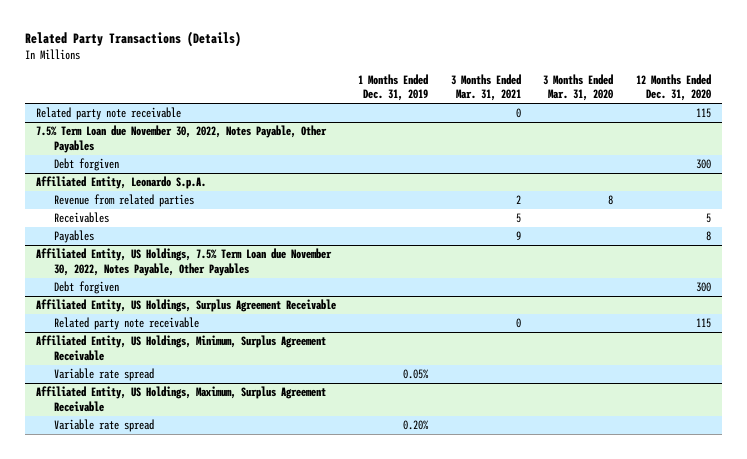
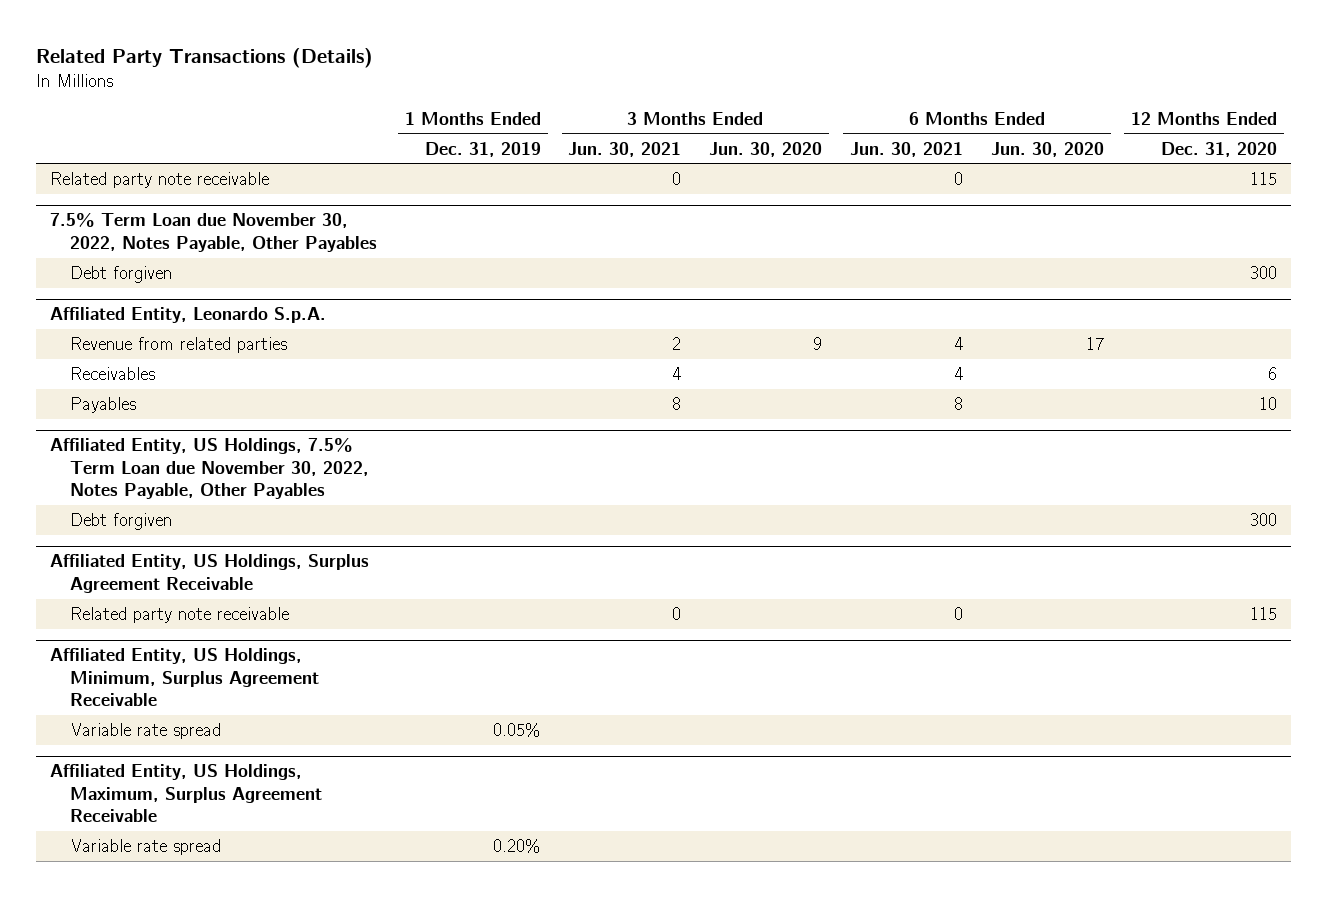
- | 1 Months Ended Dec. 31, 2019 | 3 Months Ended Mar. 31, 2021 | 3 Months Ended Mar. 31, 2020 | 12 Months Ended Dec. 31, 2020
+ | 1 Months Ended Dec. 31, 2019 | 3 Months Ended Jun. 30, 2021 | 3 Months Ended Jun. 30, 2020 | 6 Months Ended Jun. 30, 2021 | 6 Months Ended Jun. 30, 2020 | 12 Months Ended Dec. 31, 2020
@ Affiliated Entity, Leonardo S.p.A.
- Receivables | | 5 | | 5
- Payables | | 9 | | 8
+ Receivables | | 4 | | 4 | | 6
+ Payables | | 8 | | 8 | | 10

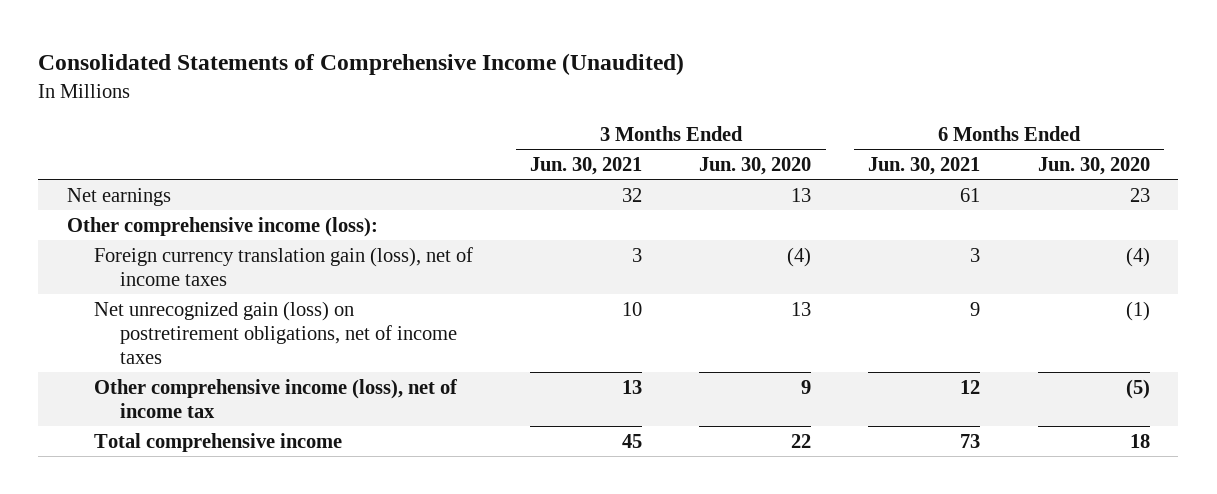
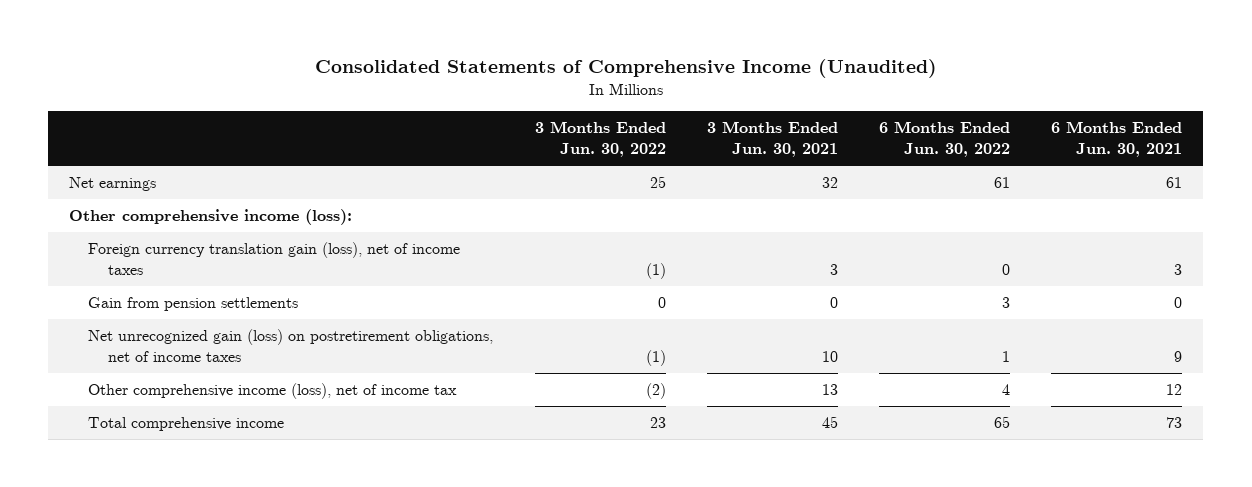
- | 3 Months Ended Jun. 30, 2021 | 3 Months Ended Jun. 30, 2020 | 6 Months Ended Jun. 30, 2021 | 6 Months Ended Jun. 30, 2020
+ | 3 Months Ended Jun. 30, 2022 | 3 Months Ended Jun. 30, 2021 | 6 Months Ended Jun. 30, 2022 | 6 Months Ended Jun. 30, 2021
+ Gain from pension settlements | 0 | 0 | 3 | 0

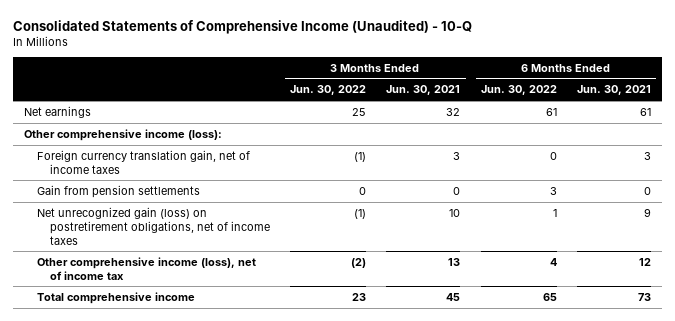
- Consolidated Statements of Comprehensive Income (Unaudited)
+ Consolidated Statements of Comprehensive Income (Unaudited) - 10-Q
- Foreign currency translation gain (loss), net of income taxes | (1) | 3 | 0 | 3
+ Foreign currency translation gain, net of income taxes | (1) | 3 | 0 | 3

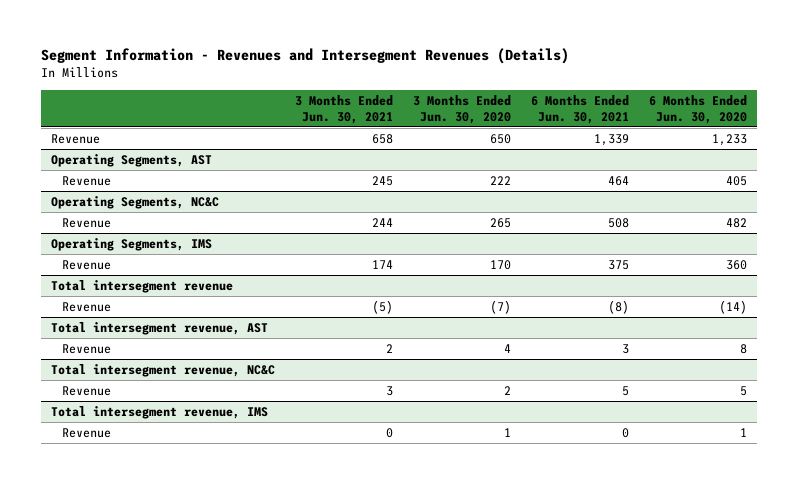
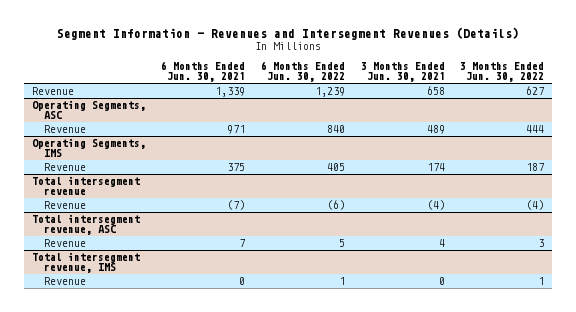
- | 3 Months Ended Jun. 30, 2021 | 3 Months Ended Jun. 30, 2020 | 6 Months Ended Jun. 30, 2021 | 6 Months Ended Jun. 30, 2020
+ | 6 Months Ended Jun. 30, 2021 | 6 Months Ended Jun. 30, 2022 | 3 Months Ended Jun. 30, 2021 | 3 Months Ended Jun. 30, 2022
- Operating Segments, AST
- Revenue | 245 | 222 | 464 | 405
- Operating Segments, NC&C
- Revenue | 244 | 265 | 508 | 482
+ Operating Segments, ASC
+ Revenue | 971 | 840 | 489 | 444
@ Total intersegment revenue
- Revenue | (5) | (7) | (8) | (14)
- Total intersegment revenue, AST
- Revenue | 2 | 4 | 3 | 8
- Total intersegment revenue, NC&C
- Revenue | 3 | 2 | 5 | 5
@ Total intersegment revenue
+ Revenue | (7) | (6) | (4) | (4)
+ Total intersegment revenue, ASC
+ Revenue | 7 | 5 | 4 | 3

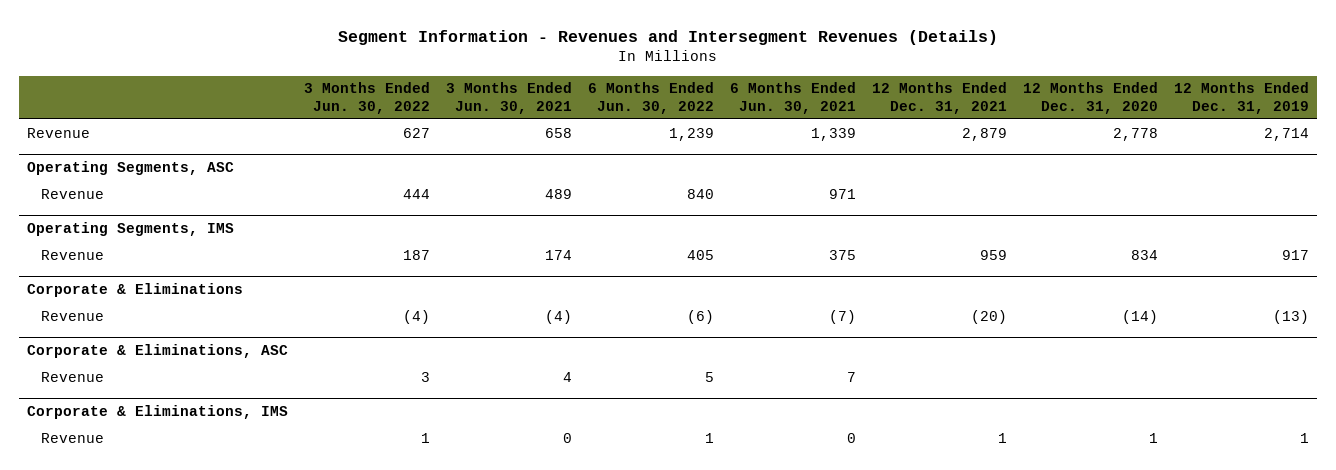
- | 6 Months Ended Jun. 30, 2021 | 6 Months Ended Jun. 30, 2022 | 3 Months Ended Jun. 30, 2021 | 3 Months Ended Jun. 30, 2022
+ | 3 Months Ended Jun. 30, 2022 | 3 Months Ended Jun. 30, 2021 | 6 Months Ended Jun. 30, 2022 | 6 Months Ended Jun. 30, 2021 | 12 Months Ended Dec. 31, 2021 | 12 Months Ended Dec. 31, 2020 | 12 Months Ended Dec. 31, 2019
- Total intersegment revenue
+ Corporate & Eliminations
- Total intersegment revenue, ASC
+ Corporate & Eliminations, ASC
- Total intersegment revenue, IMS
+ Corporate & Eliminations, IMS

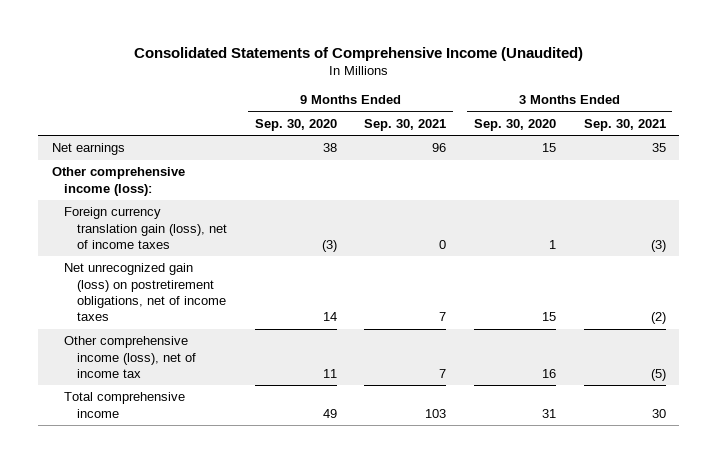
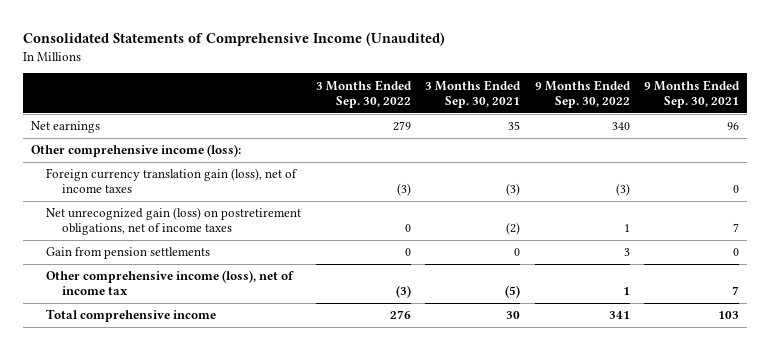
- | 9 Months Ended Sep. 30, 2020 | 9 Months Ended Sep. 30, 2021 | 3 Months Ended Sep. 30, 2020 | 3 Months Ended Sep. 30, 2021
+ | 3 Months Ended Sep. 30, 2022 | 3 Months Ended Sep. 30, 2021 | 9 Months Ended Sep. 30, 2022 | 9 Months Ended Sep. 30, 2021
+ Gain from pension settlements | 0 | 0 | 3 | 0

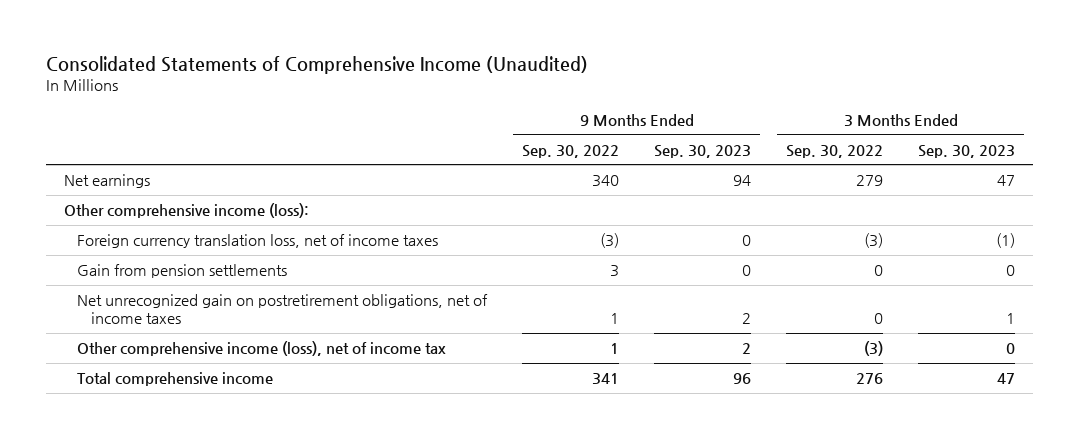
- | 3 Months Ended Sep. 30, 2022 | 3 Months Ended Sep. 30, 2021 | 9 Months Ended Sep. 30, 2022 | 9 Months Ended Sep. 30, 2021
+ | 9 Months Ended Sep. 30, 2022 | 9 Months Ended Sep. 30, 2023 | 3 Months Ended Sep. 30, 2022 | 3 Months Ended Sep. 30, 2023
- Foreign currency translation gain (loss), net of income taxes | (3) | (3) | (3) | 0
- Net unrecognized gain (loss) on postretirement obligations, net of income taxes | 0 | (2) | 1 | 7
+ Foreign currency translation loss, net of income taxes | (3) | 0 | (3) | (1)
+ Net unrecognized gain on postretirement obligations, net of income taxes | 1 | 2 | 0 | 1

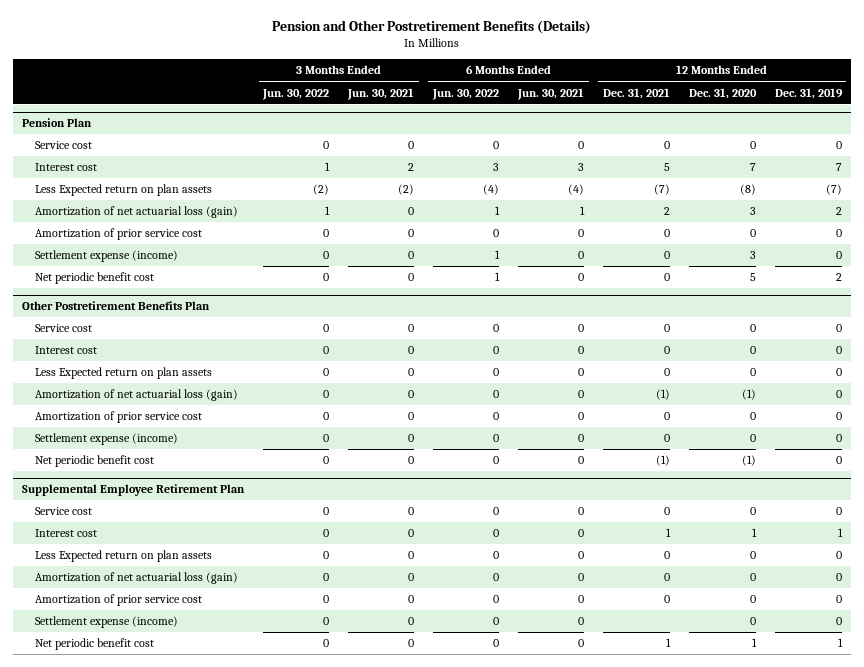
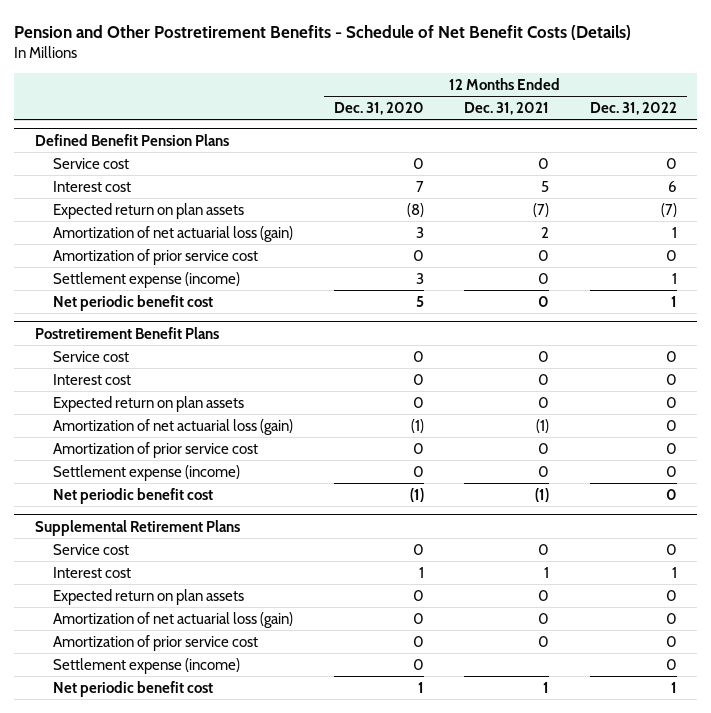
- Pension and Other Postretirement Benefits (Details)
+ Pension and Other Postretirement Benefits - Schedule of Net Benefit Costs (Details)
- | 3 Months Ended Jun. 30, 2022 | 3 Months Ended Jun. 30, 2021 | 6 Months Ended Jun. 30, 2022 | 6 Months Ended Jun. 30, 2021 | 12 Months Ended Dec. 31, 2021 | 12 Months Ended Dec. 31, 2020 | 12 Months Ended Dec. 31, 2019
+ | 12 Months Ended Dec. 31, 2020 | 12 Months Ended Dec. 31, 2021 | 12 Months Ended Dec. 31, 2022
- Pension Plan
+ Defined Benefit Pension Plans
- Less Expected return on plan assets | (2) | (2) | (4) | (4) | (7) | (8) | (7)
+ Expected return on plan assets | (8) | (7) | (7)
- Other Postretirement Benefits Plan
+ Postretirement Benefit Plans
- Less Expected return on plan assets | 0 | 0 | 0 | 0 | 0 | 0 | 0
+ Expected return on plan assets | 0 | 0 | 0
- Supplemental Employee Retirement Plan
+ Supplemental Retirement Plans
- Less Expected return on plan assets | 0 | 0 | 0 | 0 | 0 | 0 | 0
+ Expected return on plan assets | 0 | 0 | 0

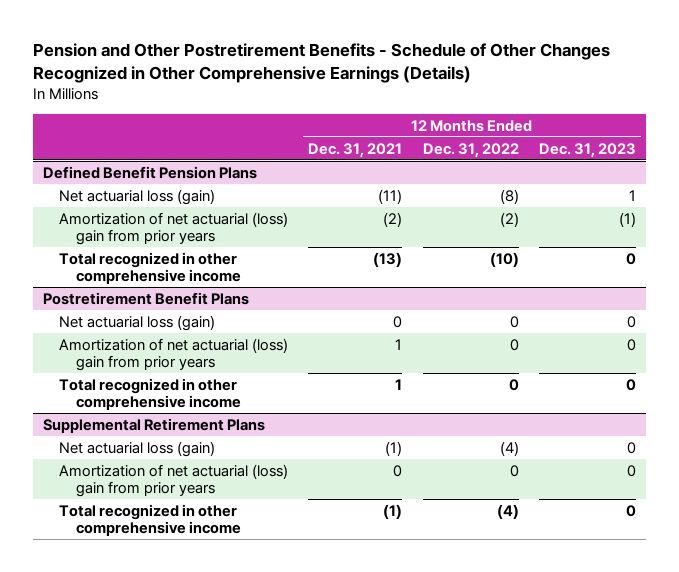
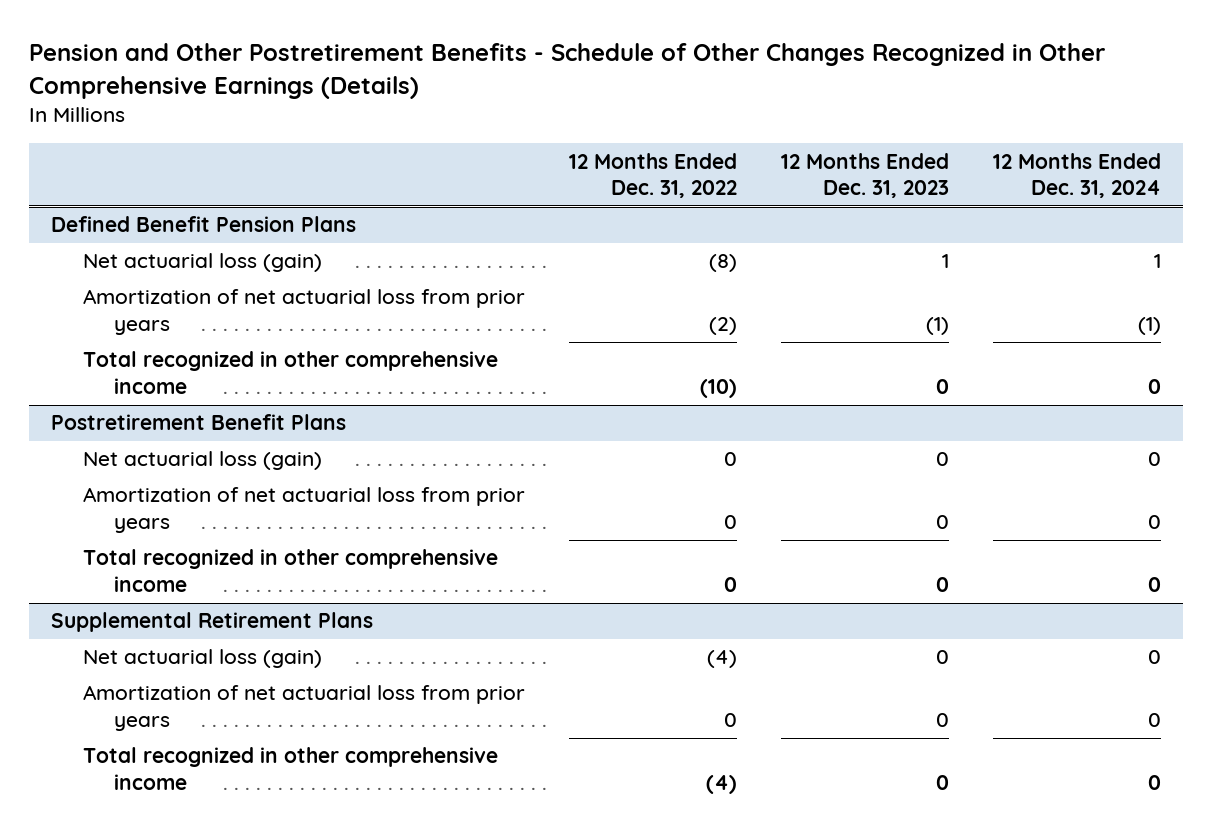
- | 12 Months Ended Dec. 31, 2021 | 12 Months Ended Dec. 31, 2022 | 12 Months Ended Dec. 31, 2023
+ | 12 Months Ended Dec. 31, 2022 | 12 Months Ended Dec. 31, 2023 | 12 Months Ended Dec. 31, 2024
@ Defined Benefit Pension Plans
- Amortization of net actuarial (loss) gain from prior years | (2) | (2) | (1)
+ Amortization of net actuarial loss from prior years | (2) | (1) | (1)
@ Postretirement Benefit Plans
- Amortization of net actuarial (loss) gain from prior years | 1 | 0 | 0
+ Amortization of net actuarial loss from prior years | 0 | 0 | 0
@ Supplemental Retirement Plans
- Amortization of net actuarial (loss) gain from prior years | 0 | 0 | 0
+ Amortization of net actuarial loss from prior years | 0 | 0 | 0

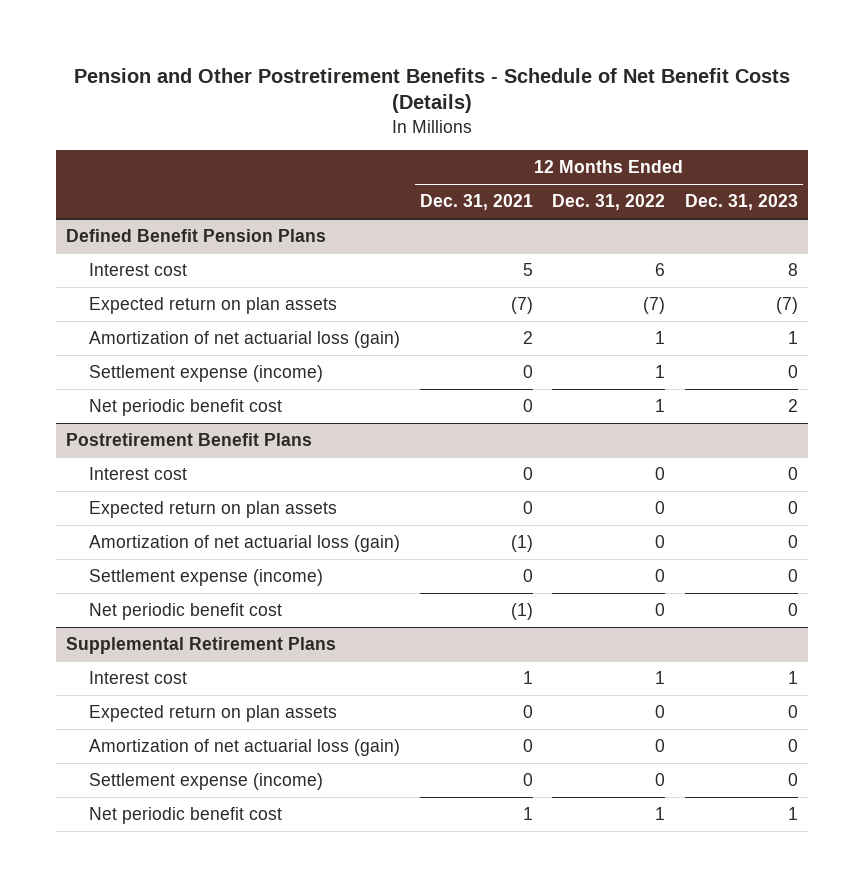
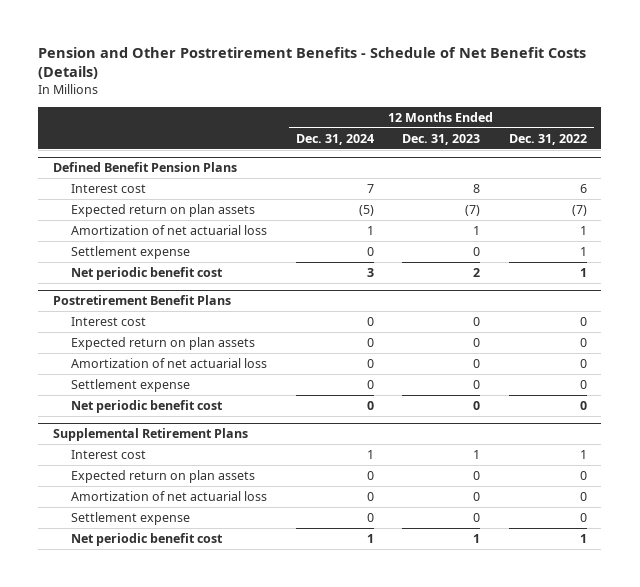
- | 12 Months Ended Dec. 31, 2021 | 12 Months Ended Dec. 31, 2022 | 12 Months Ended Dec. 31, 2023
+ | 12 Months Ended Dec. 31, 2024 | 12 Months Ended Dec. 31, 2023 | 12 Months Ended Dec. 31, 2022
@ Defined Benefit Pension Plans
- Amortization of net actuarial loss (gain) | 2 | 1 | 1
- Settlement expense (income) | 0 | 1 | 0
+ Amortization of net actuarial loss | 1 | 1 | 1
+ Settlement expense | 0 | 0 | 1
@ Postretirement Benefit Plans
- Amortization of net actuarial loss (gain) | (1) | 0 | 0
- Settlement expense (income) | 0 | 0 | 0
+ Amortization of net actuarial loss | 0 | 0 | 0
+ Settlement expense | 0 | 0 | 0
@ Supplemental Retirement Plans
- Amortization of net actuarial loss (gain) | 0 | 0 | 0
- Settlement expense (income) | 0 | 0 | 0
+ Amortization of net actuarial loss | 0 | 0 | 0
+ Settlement expense | 0 | 0 | 0

